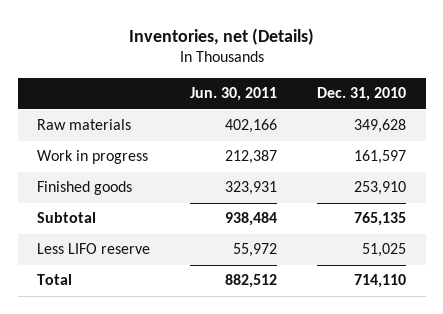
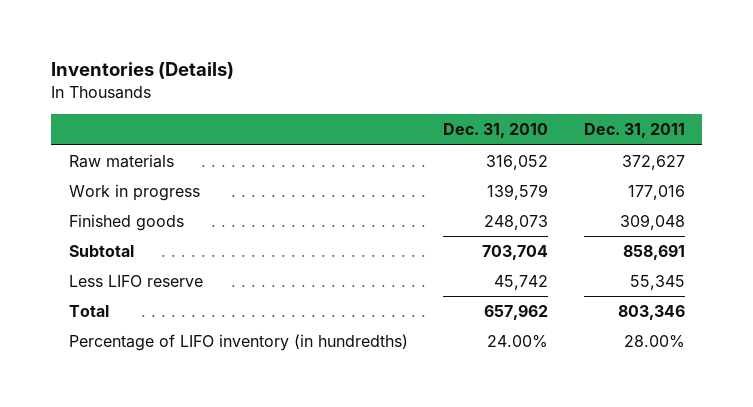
- Inventories, net (Details)
+ Inventories (Details)
- | Jun. 30, 2011 | Dec. 31, 2010
+ | Dec. 31, 2010 | Dec. 31, 2011
- Raw materials | 402,166 | 349,628
- Work in progress | 212,387 | 161,597
- Finished goods | 323,931 | 253,910
- Subtotal | 938,484 | 765,135
- Less LIFO reserve | 55,972 | 51,025
- Total | 882,512 | 714,110
+ Raw materials | 316,052 | 372,627
+ Work in progress | 139,579 | 177,016
+ Finished goods | 248,073 | 309,048
+ Subtotal | 703,704 | 858,691
+ Less LIFO reserve | 45,742 | 55,345
+ Total | 657,962 | 803,346
+ Percentage of LIFO inventory (in hundredths) | 24.00% | 28.00%

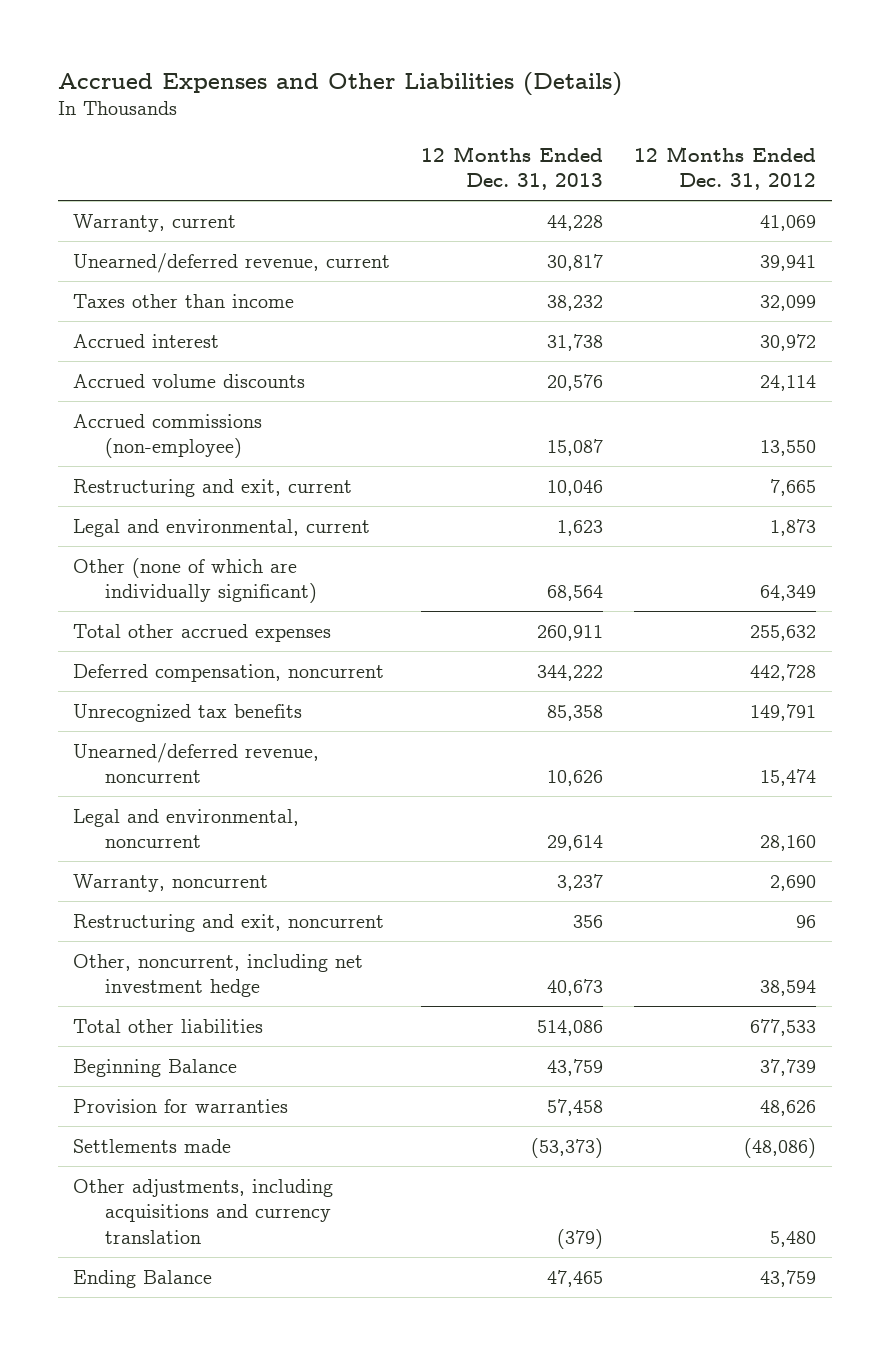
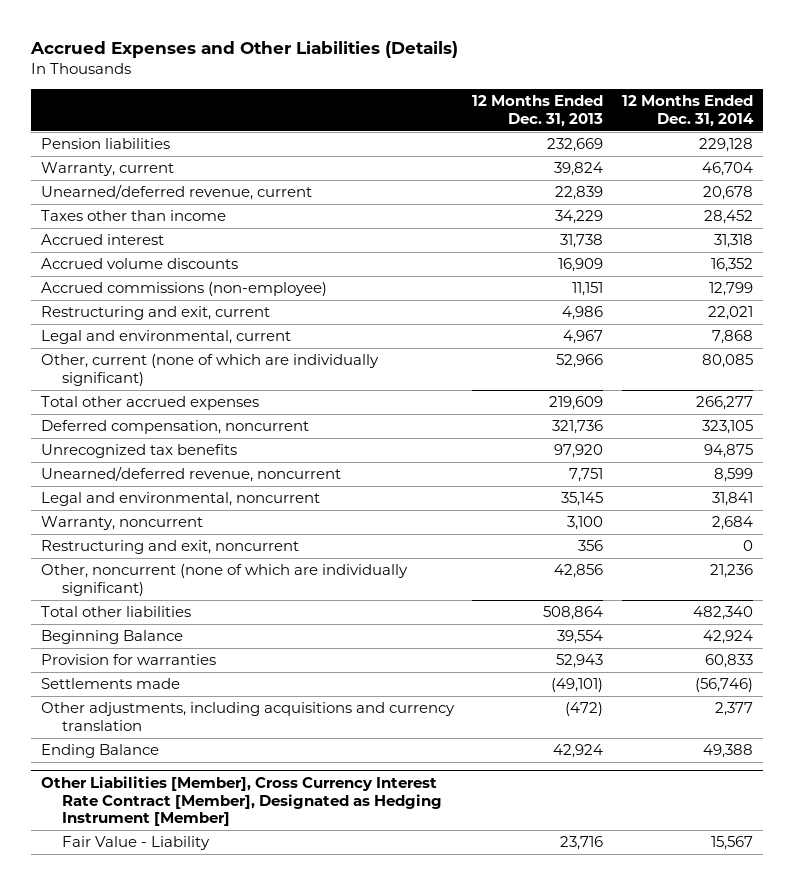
- | 12 Months Ended Dec. 31, 2013 | 12 Months Ended Dec. 31, 2012
+ | 12 Months Ended Dec. 31, 2013 | 12 Months Ended Dec. 31, 2014
- Warranty, current | 44,228 | 41,069
- Unearned/deferred revenue, current | 30,817 | 39,941
- Taxes other than income | 38,232 | 32,099
+ Pension liabilities | 232,669 | 229,128
+ Warranty, current | 39,824 | 46,704
+ Unearned/deferred revenue, current | 22,839 | 20,678
+ Taxes other than income | 34,229 | 28,452
- Accrued volume discounts | 20,576 | 24,114
- Accrued commissions (non-employee) | 15,087 | 13,550
- Restructuring and exit, current | 10,046 | 7,665
- Legal and environmental, current | 1,623 | 1,873
- Other (none of which are individually significant) | 68,564 | 64,349
- Total other accrued expenses | 260,911 | 255,632
- Deferred compensation, noncurrent | 344,222 | 442,728
- Unrecognized tax benefits | 85,358 | 149,791
- Unearned/deferred revenue, noncurrent | 10,626 | 15,474
- Legal and environmental, noncurrent | 29,614 | 28,160
- Warranty, noncurrent | 3,237 | 2,690
+ Accrued volume discounts | 16,909 | 16,352
+ Accrued commissions (non-employee) | 11,151 | 12,799
+ Restructuring and exit, current | 4,986 | 22,021
+ Legal and environmental, current | 4,967 | 7,868
+ Other, current (none of which are individually significant) | 52,966 | 80,085
+ Total other accrued expenses | 219,609 | 266,277
+ Deferred compensation, noncurrent | 321,736 | 323,105
+ Unrecognized tax benefits | 97,920 | 94,875
+ Unearned/deferred revenue, noncurrent | 7,751 | 8,599
+ Legal and environmental, noncurrent | 35,145 | 31,841
+ Warranty, noncurrent | 3,100 | 2,684
- Other, noncurrent, including net investment hedge | 40,673 | 38,594
- Total other liabilities | 514,086 | 677,533
- Beginning Balance | 43,759 | 37,739
- Provision for warranties | 57,458 | 48,626
- Settlements made | (53,373) | (48,086)
- Other adjustments, including acquisitions and currency translation | (379) | 5,480
- Ending Balance | 47,465 | 43,759
+ Other, noncurrent (none of which are individually significant) | 42,856 | 21,236
+ Total other liabilities | 508,864 | 482,340
+ Beginning Balance | 39,554 | 42,924
+ Provision for warranties | 52,943 | 60,833
+ Settlements made | (49,101) | (56,746)
+ Other adjustments, including acquisitions and currency translation | (472) | 2,377
+ Ending Balance | 42,924 | 49,388
+ Other Liabilities [Member], Cross Currency Interest Rate Contract [Member], Designated as Hedging Instrument [Member]
+ Fair Value - Liability | 23,716 | 15,567

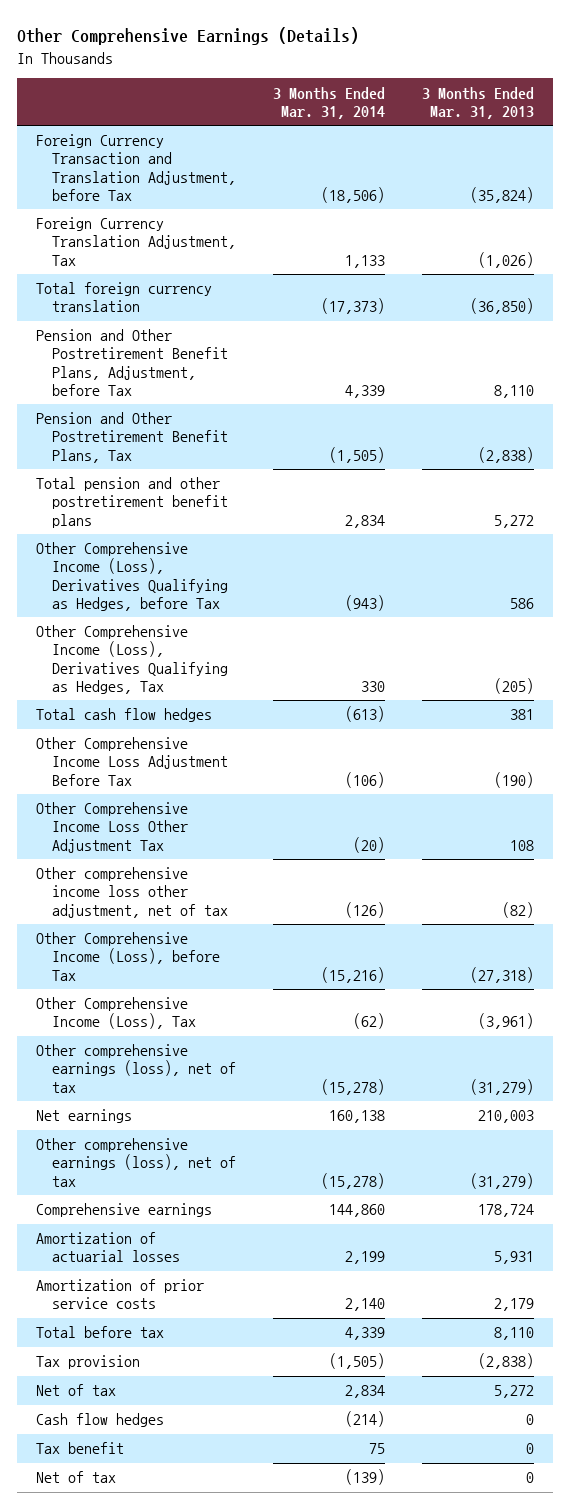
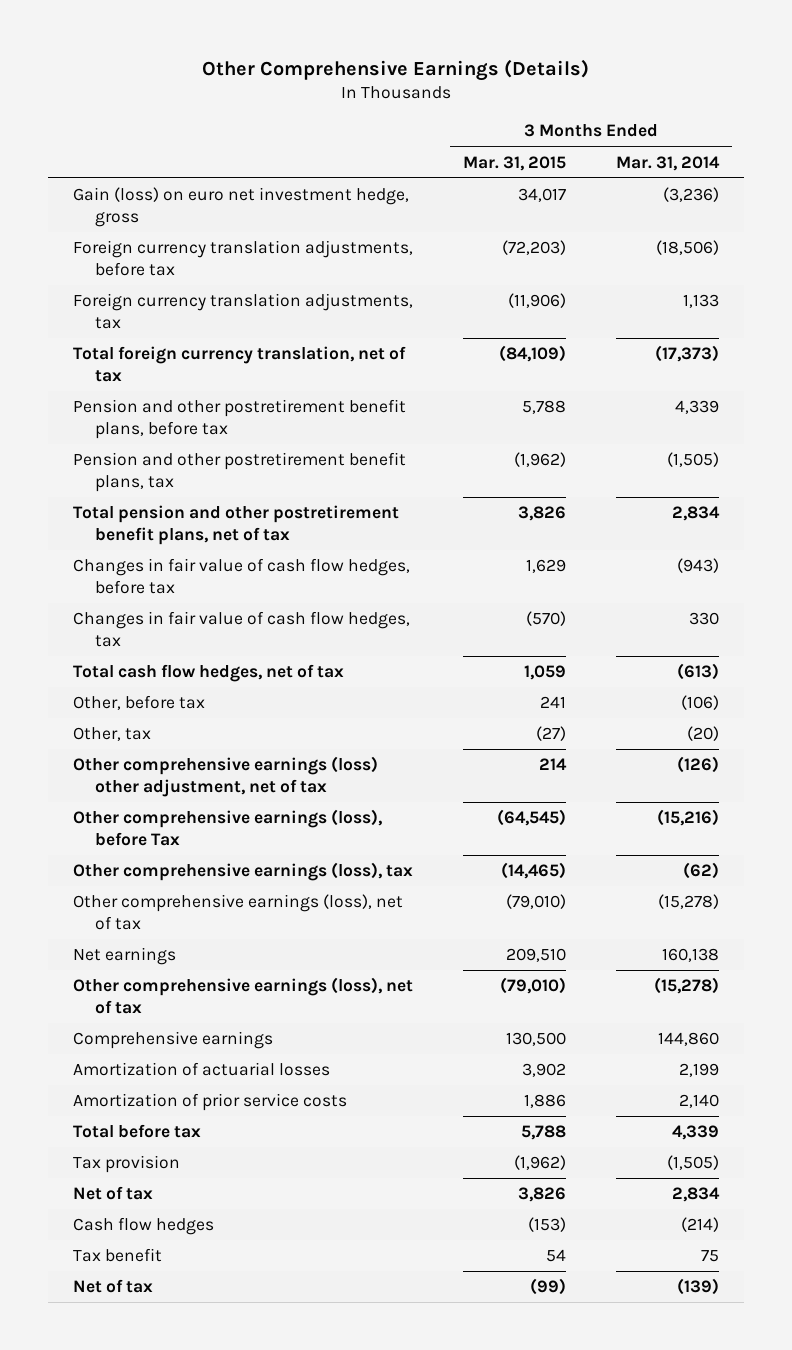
- | 3 Months Ended Mar. 31, 2014 | 3 Months Ended Mar. 31, 2013
+ | 3 Months Ended Mar. 31, 2015 | 3 Months Ended Mar. 31, 2014
- Foreign Currency Transaction and Translation Adjustment, before Tax | (18,506) | (35,824)
- Foreign Currency Translation Adjustment, Tax | 1,133 | (1,026)
- Total foreign currency translation | (17,373) | (36,850)
- Pension and Other Postretirement Benefit Plans, Adjustment, before Tax | 4,339 | 8,110
- Pension and Other Postretirement Benefit Plans, Tax | (1,505) | (2,838)
- Total pension and other postretirement benefit plans | 2,834 | 5,272
- Other Comprehensive Income (Loss), Derivatives Qualifying as Hedges, before Tax | (943) | 586
- Other Comprehensive Income (Loss), Derivatives Qualifying as Hedges, Tax | 330 | (205)
- Total cash flow hedges | (613) | 381
- Other Comprehensive Income Loss Adjustment Before Tax | (106) | (190)
- Other Comprehensive Income Loss Other Adjustment Tax | (20) | 108
- Other comprehensive income loss other adjustment, net of tax | (126) | (82)
- Other Comprehensive Income (Loss), before Tax | (15,216) | (27,318)
- Other Comprehensive Income (Loss), Tax | (62) | (3,961)
+ Gain (loss) on euro net investment hedge, gross | 34,017 | (3,236)
+ Foreign currency translation adjustments, before tax | (72,203) | (18,506)
+ Foreign currency translation adjustments, tax | (11,906) | 1,133
+ Total foreign currency translation, net of tax | (84,109) | (17,373)
+ Pension and other postretirement benefit plans, before tax | 5,788 | 4,339
+ Pension and other postretirement benefit plans, tax | (1,962) | (1,505)
+ Total pension and other postretirement benefit plans, net of tax | 3,826 | 2,834
+ Changes in fair value of cash flow hedges, before tax | 1,629 | (943)
+ Changes in fair value of cash flow hedges, tax | (570) | 330
+ Total cash flow hedges, net of tax | 1,059 | (613)
+ Other, before tax | 241 | (106)
+ Other, tax | (27) | (20)
+ Other comprehensive earnings (loss) other adjustment, net of tax | 214 | (126)
+ Other comprehensive earnings (loss), before Tax | (64,545) | (15,216)
+ Other comprehensive earnings (loss), tax | (14,465) | (62)

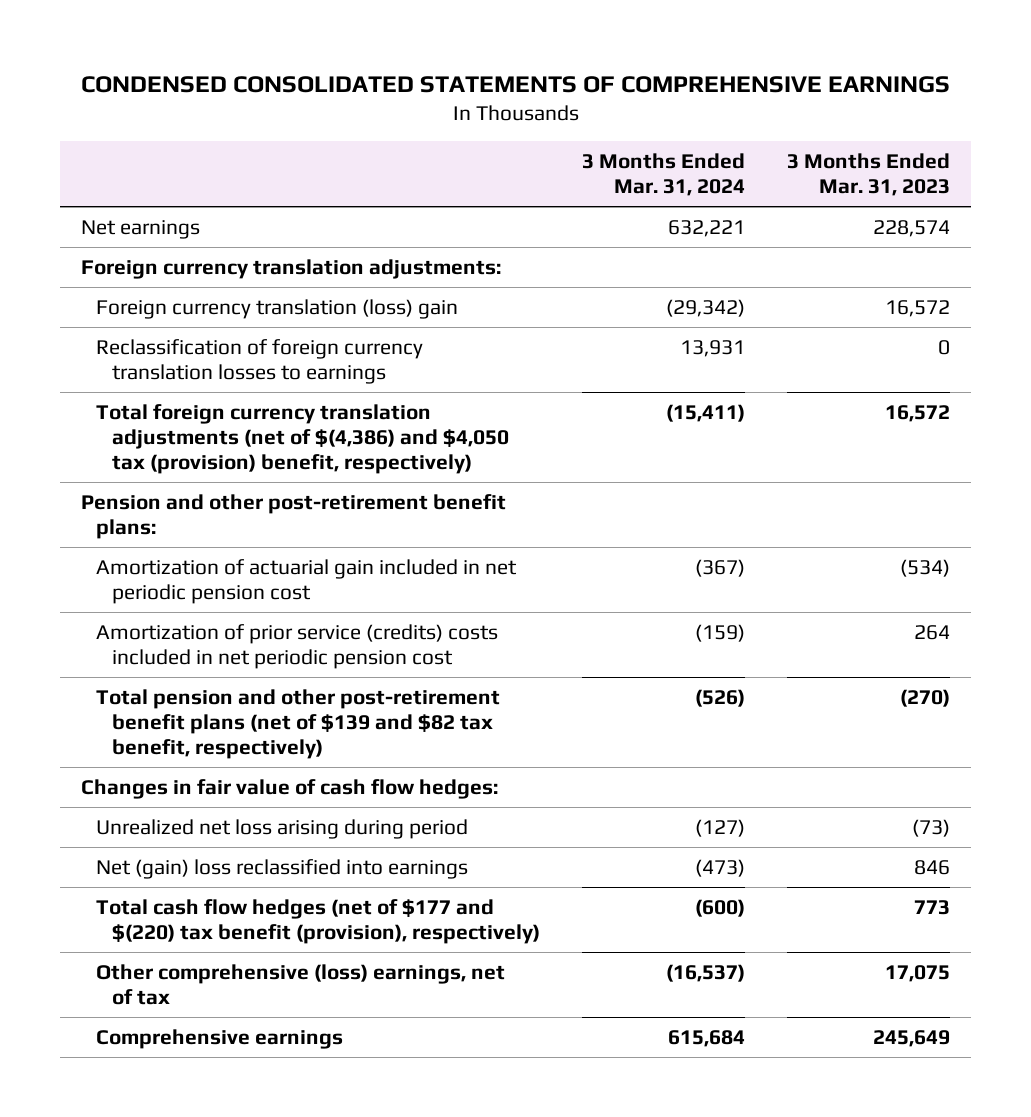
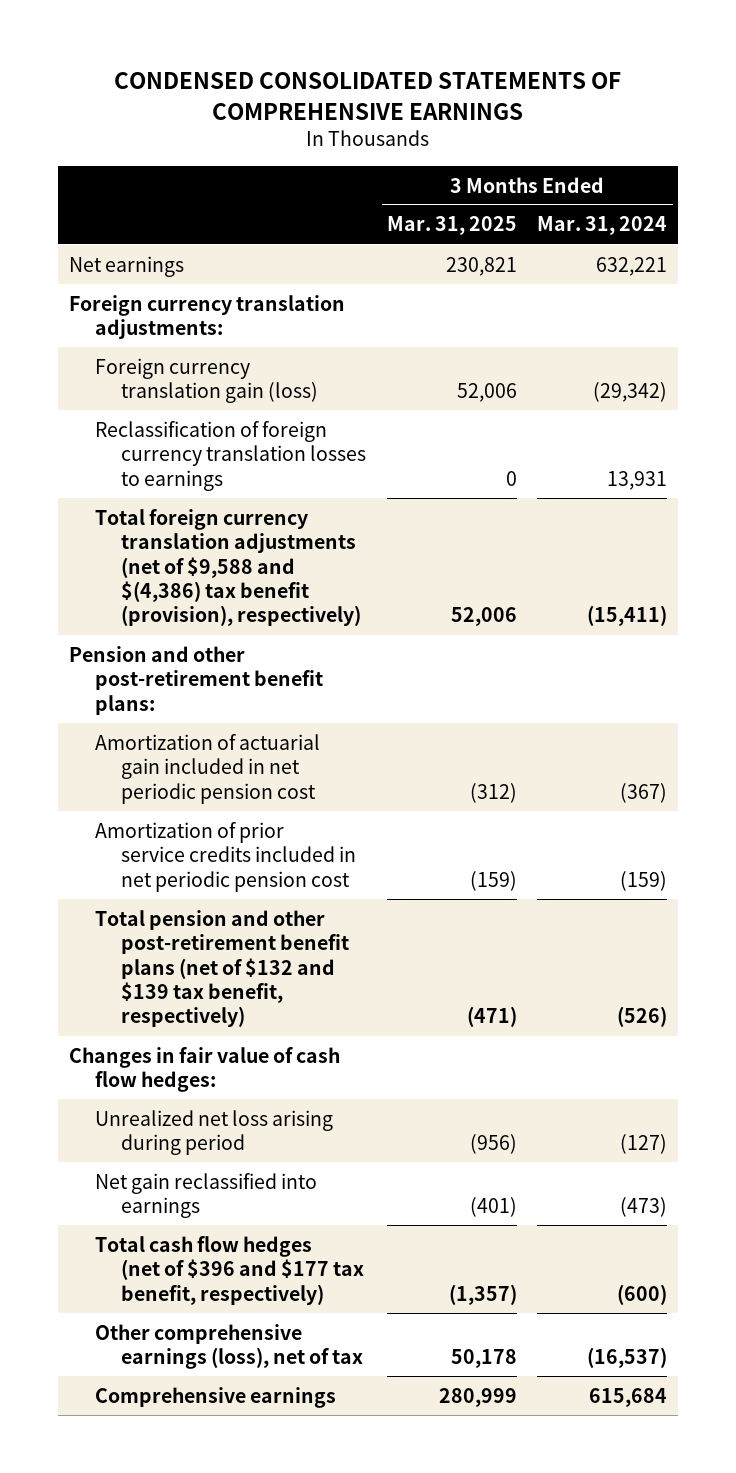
- | 3 Months Ended Mar. 31, 2024 | 3 Months Ended Mar. 31, 2023
+ | 3 Months Ended Mar. 31, 2025 | 3 Months Ended Mar. 31, 2024
- Foreign currency translation (loss) gain | (29,342) | 16,572
+ Foreign currency translation gain (loss) | 52,006 | (29,342)
- Total foreign currency translation adjustments (net of $(4,386) and $4,050 tax (provision) benefit, respectively) | (15,411) | 16,572
+ Total foreign currency translation adjustments (net of $9,588 and $(4,386) tax benefit (provision), respectively) | 52,006 | (15,411)
- Amortization of prior service (credits) costs included in net periodic pension cost | (159) | 264
- Total pension and other post-retirement benefit plans (net of $139 and $82 tax benefit, respectively) | (526) | (270)
+ Amortization of prior service credits included in net periodic pension cost | (159) | (159)
+ Total pension and other post-retirement benefit plans (net of $132 and $139 tax benefit, respectively) | (471) | (526)
- Net (gain) loss reclassified into earnings | (473) | 846
- Total cash flow hedges (net of $177 and $(220) tax benefit (provision), respectively) | (600) | 773
- Other comprehensive (loss) earnings, net of tax | (16,537) | 17,075
+ Net gain reclassified into earnings | (401) | (473)
+ Total cash flow hedges (net of $396 and $177 tax benefit, respectively) | (1,357) | (600)
+ Other comprehensive earnings (loss), net of tax | 50,178 | (16,537)

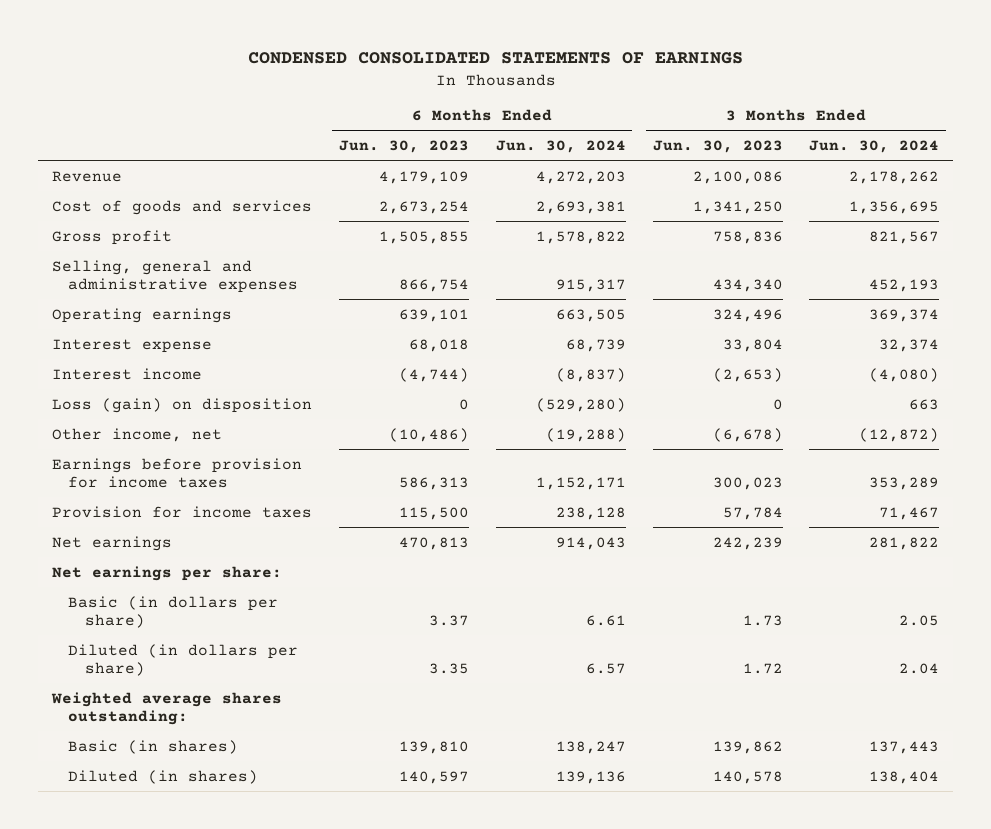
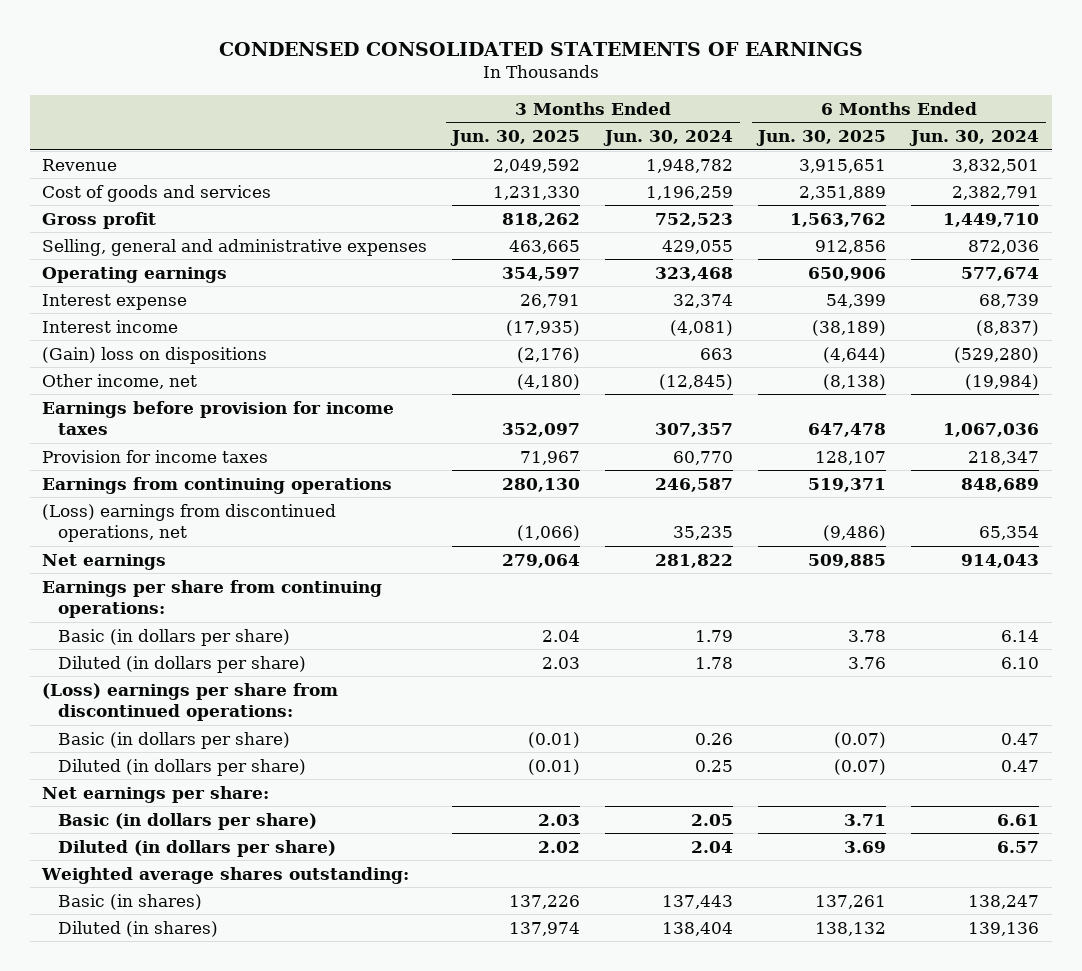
- | 6 Months Ended Jun. 30, 2023 | 6 Months Ended Jun. 30, 2024 | 3 Months Ended Jun. 30, 2023 | 3 Months Ended Jun. 30, 2024
+ | 3 Months Ended Jun. 30, 2025 | 3 Months Ended Jun. 30, 2024 | 6 Months Ended Jun. 30, 2025 | 6 Months Ended Jun. 30, 2024
- Revenue | 4,179,109 | 4,272,203 | 2,100,086 | 2,178,262
- Cost of goods and services | 2,673,254 | 2,693,381 | 1,341,250 | 1,356,695
- Gross profit | 1,505,855 | 1,578,822 | 758,836 | 821,567
- Selling, general and administrative expenses | 866,754 | 915,317 | 434,340 | 452,193
- Operating earnings | 639,101 | 663,505 | 324,496 | 369,374
+ Revenue | 2,049,592 | 1,948,782 | 3,915,651 | 3,832,501
+ Cost of goods and services | 1,231,330 | 1,196,259 | 2,351,889 | 2,382,791
+ Gross profit | 818,262 | 752,523 | 1,563,762 | 1,449,710
+ Selling, general and administrative expenses | 463,665 | 429,055 | 912,856 | 872,036
+ Operating earnings | 354,597 | 323,468 | 650,906 | 577,674
- Interest income | (4,744) | (8,837) | (2,653) | (4,080)
- Loss (gain) on disposition | 0 | (529,280) | 0 | 663
- Other income, net | (10,486) | (19,288) | (6,678) | (12,872)
- Earnings before provision for income taxes | 586,313 | 1,152,171 | 300,023 | 353,289
- Provision for income taxes | 115,500 | 238,128 | 57,784 | 71,467
+ Interest income | (17,935) | (4,081) | (38,189) | (8,837)
+ (Gain) loss on dispositions | (2,176) | 663 | (4,644) | (529,280)
+ Other income, net | (4,180) | (12,845) | (8,138) | (19,984)
+ Earnings before provision for income taxes | 352,097 | 307,357 | 647,478 | 1,067,036
+ Provision for income taxes | 71,967 | 60,770 | 128,107 | 218,347
+ Earnings from continuing operations | 280,130 | 246,587 | 519,371 | 848,689
+ (Loss) earnings from discontinued operations, net | (1,066) | 35,235 | (9,486) | 65,354
+ Earnings per share from continuing operations:
+ Basic (in dollars per share) | 2.04 | 1.79 | 3.78 | 6.14
+ Diluted (in dollars per share) | 2.03 | 1.78 | 3.76 | 6.10
+ (Loss) earnings per share from discontinued operations:
+ Basic (in dollars per share) | (0.01) | 0.26 | (0.07) | 0.47
+ Diluted (in dollars per share) | (0.01) | 0.25 | (0.07) | 0.47

